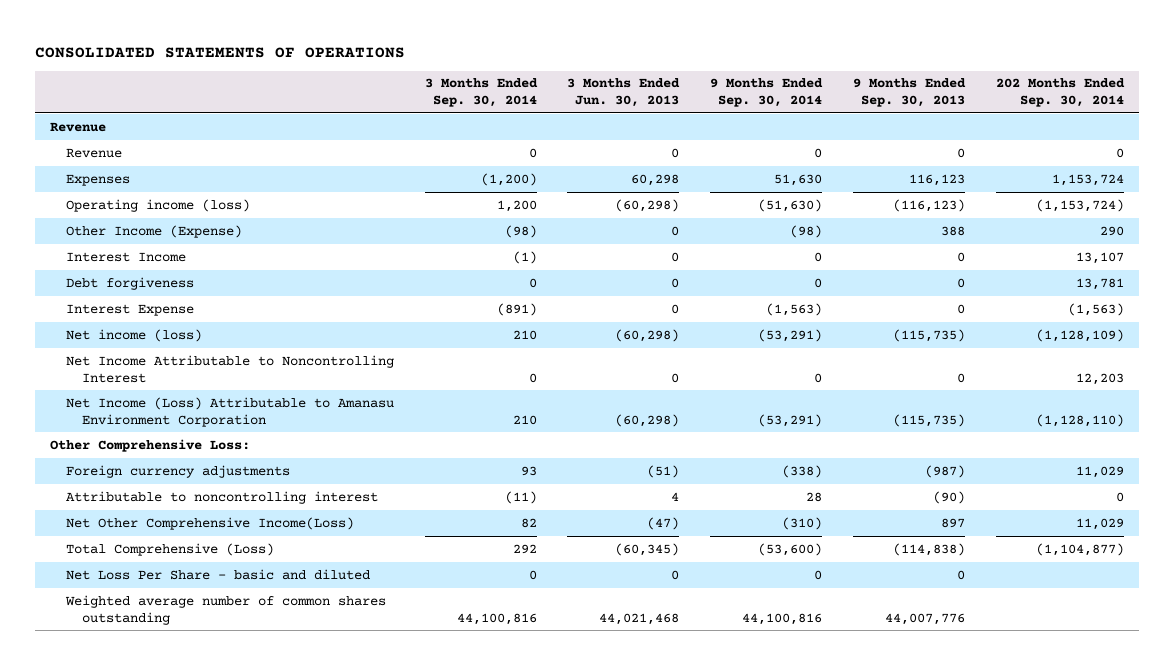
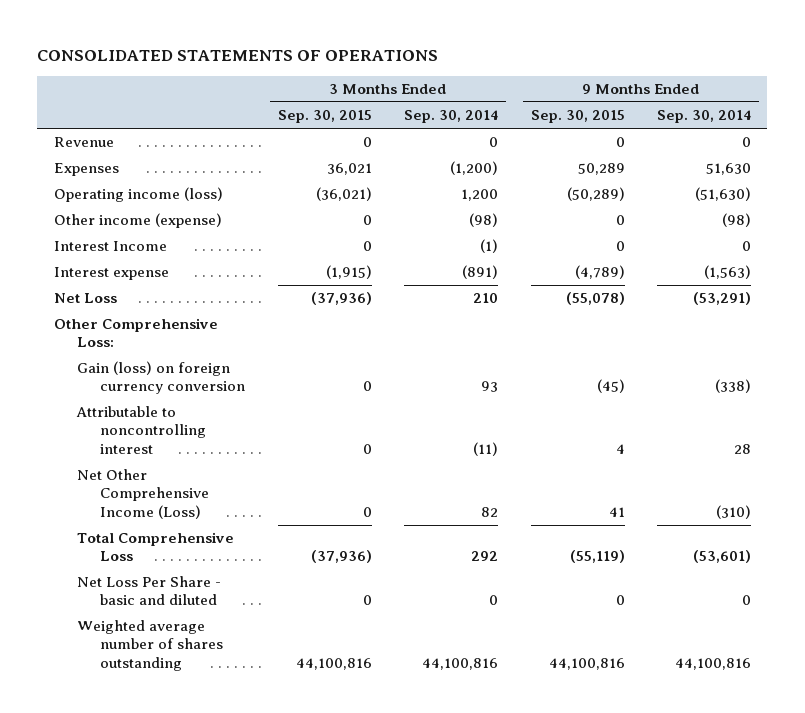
- | 3 Months Ended Sep. 30, 2014 | 3 Months Ended Jun. 30, 2013 | 9 Months Ended Sep. 30, 2014 | 9 Months Ended Sep. 30, 2013 | 202 Months Ended Sep. 30, 2014
+ | 3 Months Ended Sep. 30, 2015 | 3 Months Ended Sep. 30, 2014 | 9 Months Ended Sep. 30, 2015 | 9 Months Ended Sep. 30, 2014
- Revenue
- Other Income (Expense) | (98) | 0 | (98) | 388 | 290
+ Other income (expense) | 0 | (98) | 0 | (98)
- Debt forgiveness | 0 | 0 | 0 | 0 | 13,781
- Interest Expense | (891) | 0 | (1,563) | 0 | (1,563)
- Net income (loss) | 210 | (60,298) | (53,291) | (115,735) | (1,128,109)
- Net Income Attributable to Noncontrolling Interest | 0 | 0 | 0 | 0 | 12,203
- Net Income (Loss) Attributable to Amanasu Environment Corporation | 210 | (60,298) | (53,291) | (115,735) | (1,128,110)
+ Interest expense | (1,915) | (891) | (4,789) | (1,563)
+ Net Loss | (37,936) | 210 | (55,078) | (53,291)
- Foreign currency adjustments | 93 | (51) | (338) | (987) | 11,029
+ Gain (loss) on foreign currency conversion | 0 | 93 | (45) | (338)
- Net Other Comprehensive Income(Loss) | 82 | (47) | (310) | 897 | 11,029
- Total Comprehensive (Loss) | 292 | (60,345) | (53,600) | (114,838) | (1,104,877)
+ Net Other Comprehensive Income (Loss) | 0 | 82 | 41 | (310)
+ Total Comprehensive Loss | (37,936) | 292 | (55,119) | (53,601)
- Weighted average number of common shares outstanding | 44,100,816 | 44,021,468 | 44,100,816 | 44,007,776 |
+ Weighted average number of shares outstanding | 44,100,816 | 44,100,816 | 44,100,816 | 44,100,816

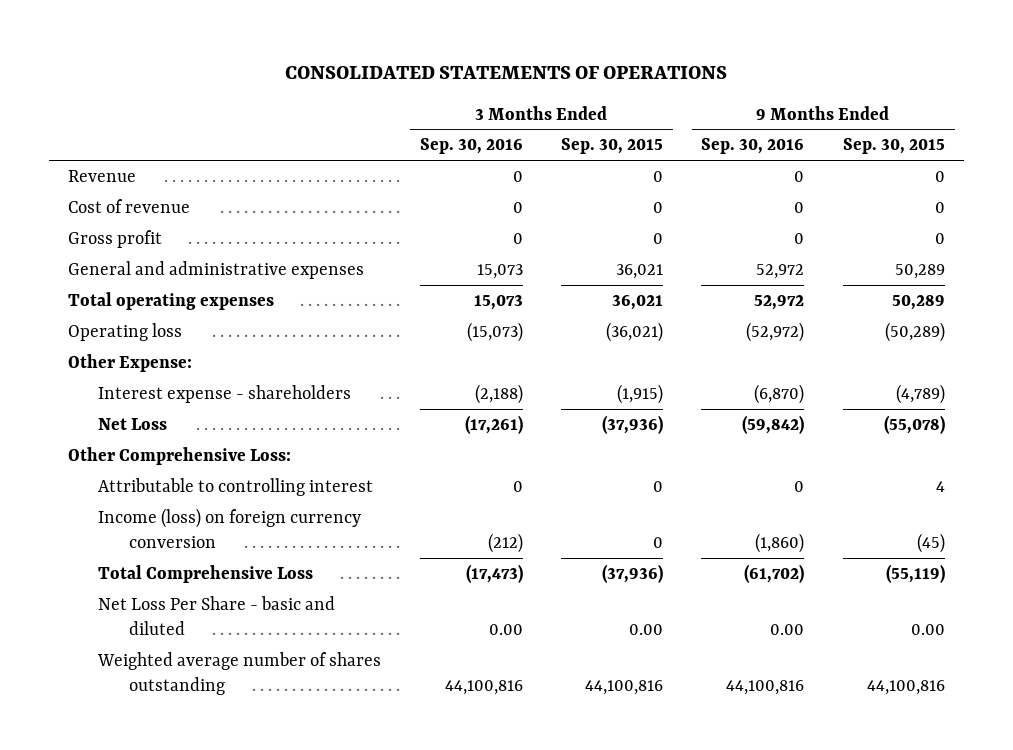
- | 3 Months Ended Sep. 30, 2015 | 3 Months Ended Sep. 30, 2014 | 9 Months Ended Sep. 30, 2015 | 9 Months Ended Sep. 30, 2014
+ | 3 Months Ended Sep. 30, 2016 | 3 Months Ended Sep. 30, 2015 | 9 Months Ended Sep. 30, 2016 | 9 Months Ended Sep. 30, 2015
- Expenses | 36,021 | (1,200) | 50,289 | 51,630
- Operating income (loss) | (36,021) | 1,200 | (50,289) | (51,630)
- Other income (expense) | 0 | (98) | 0 | (98)
- Interest Income | 0 | (1) | 0 | 0
- Interest expense | (1,915) | (891) | (4,789) | (1,563)
+ Cost of revenue | 0 | 0 | 0 | 0
+ Gross profit | 0 | 0 | 0 | 0
+ General and administrative expenses | 15,073 | 36,021 | 52,972 | 50,289
+ Total operating expenses | 15,073 | 36,021 | 52,972 | 50,289
+ Operating loss | (15,073) | (36,021) | (52,972) | (50,289)
+ Other Expense:
+ Interest expense - shareholders | (2,188) | (1,915) | (6,870) | (4,789)
- Gain (loss) on foreign currency conversion | 0 | 93 | (45) | (338)
- Attributable to noncontrolling interest | 0 | (11) | 4 | 28
- Net Other Comprehensive Income (Loss) | 0 | 82 | 41 | (310)
+ Attributable to controlling interest | 0 | 0 | 0 | 4
+ Income (loss) on foreign currency conversion | (212) | 0 | (1,860) | (45)
- Net Loss Per Share - basic and diluted | 0 | 0 | 0 | 0
+ Net Loss Per Share - basic and diluted | 0.00 | 0.00 | 0.00 | 0.00

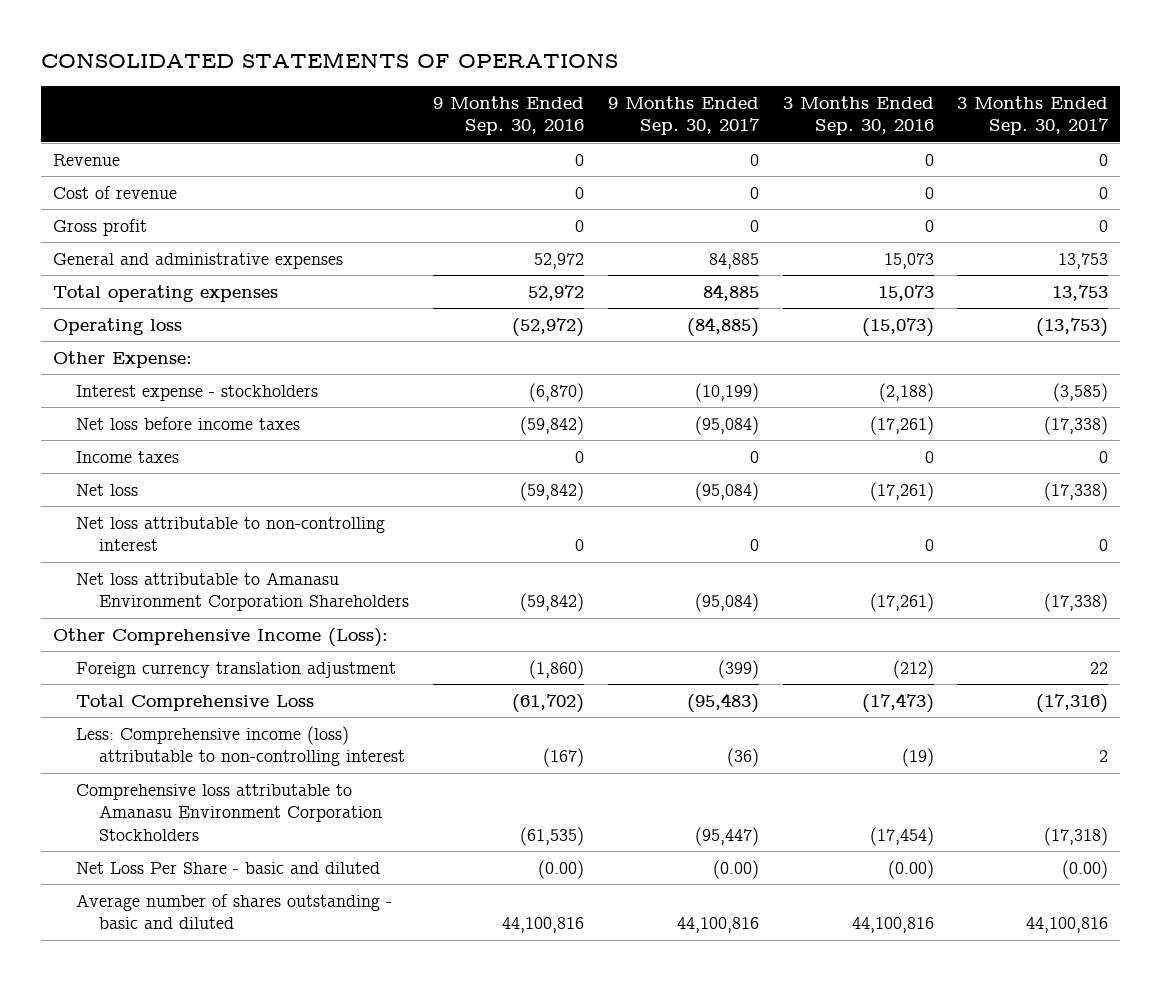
- | 3 Months Ended Sep. 30, 2016 | 3 Months Ended Sep. 30, 2015 | 9 Months Ended Sep. 30, 2016 | 9 Months Ended Sep. 30, 2015
+ | 9 Months Ended Sep. 30, 2016 | 9 Months Ended Sep. 30, 2017 | 3 Months Ended Sep. 30, 2016 | 3 Months Ended Sep. 30, 2017
- Interest expense - shareholders | (2,188) | (1,915) | (6,870) | (4,789)
- Net Loss | (17,261) | (37,936) | (59,842) | (55,078)
- Other Comprehensive Loss:
- Attributable to controlling interest | 0 | 0 | 0 | 4
- Income (loss) on foreign currency conversion | (212) | 0 | (1,860) | (45)
+ Interest expense - stockholders | (6,870) | (10,199) | (2,188) | (3,585)
+ Net loss before income taxes | (59,842) | (95,084) | (17,261) | (17,338)
+ Income taxes | 0 | 0 | 0 | 0
+ Net loss | (59,842) | (95,084) | (17,261) | (17,338)
+ Net loss attributable to non-controlling interest | 0 | 0 | 0 | 0
+ Net loss attributable to Amanasu Environment Corporation Shareholders | (59,842) | (95,084) | (17,261) | (17,338)
+ Other Comprehensive Income (Loss):
+ Foreign currency translation adjustment | (1,860) | (399) | (212) | 22
- Net Loss Per Share - basic and diluted | 0.00 | 0.00 | 0.00 | 0.00
- Weighted average number of shares outstanding | 44,100,816 | 44,100,816 | 44,100,816 | 44,100,816
+ Less: Comprehensive income (loss) attributable to non-controlling interest | (167) | (36) | (19) | 2
+ Comprehensive loss attributable to Amanasu Environment Corporation Stockholders | (61,535) | (95,447) | (17,454) | (17,318)
+ Net Loss Per Share - basic and diluted | (0.00) | (0.00) | (0.00) | (0.00)
+ Average number of shares outstanding - basic and diluted | 44,100,816 | 44,100,816 | 44,100,816 | 44,100,816

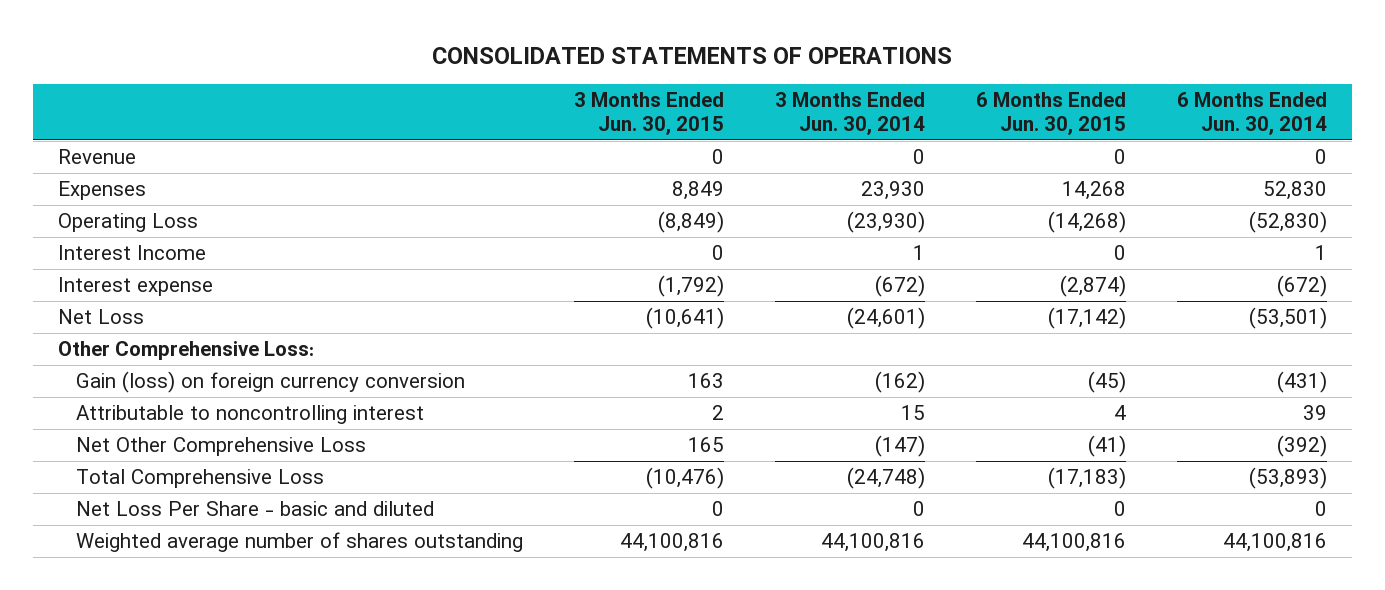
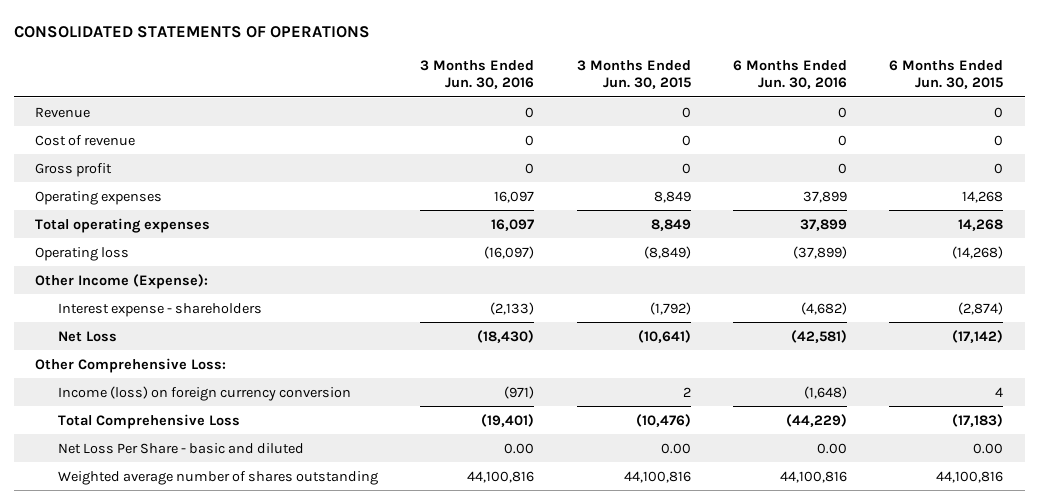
- | 3 Months Ended Jun. 30, 2015 | 3 Months Ended Jun. 30, 2014 | 6 Months Ended Jun. 30, 2015 | 6 Months Ended Jun. 30, 2014
+ | 3 Months Ended Jun. 30, 2016 | 3 Months Ended Jun. 30, 2015 | 6 Months Ended Jun. 30, 2016 | 6 Months Ended Jun. 30, 2015
- Expenses | 8,849 | 23,930 | 14,268 | 52,830
- Operating Loss | (8,849) | (23,930) | (14,268) | (52,830)
- Interest Income | 0 | 1 | 0 | 1
- Interest expense | (1,792) | (672) | (2,874) | (672)
+ Cost of revenue | 0 | 0 | 0 | 0
+ Gross profit | 0 | 0 | 0 | 0
+ Operating expenses | 16,097 | 8,849 | 37,899 | 14,268
+ Total operating expenses | 16,097 | 8,849 | 37,899 | 14,268
+ Operating loss | (16,097) | (8,849) | (37,899) | (14,268)
+ Other Income (Expense):
+ Interest expense - shareholders | (2,133) | (1,792) | (4,682) | (2,874)
- Gain (loss) on foreign currency conversion | 163 | (162) | (45) | (431)
- Attributable to noncontrolling interest | 2 | 15 | 4 | 39
- Net Other Comprehensive Loss | 165 | (147) | (41) | (392)
+ Income (loss) on foreign currency conversion | (971) | 2 | (1,648) | 4
- Net Loss Per Share - basic and diluted | 0 | 0 | 0 | 0
+ Net Loss Per Share - basic and diluted | 0.00 | 0.00 | 0.00 | 0.00

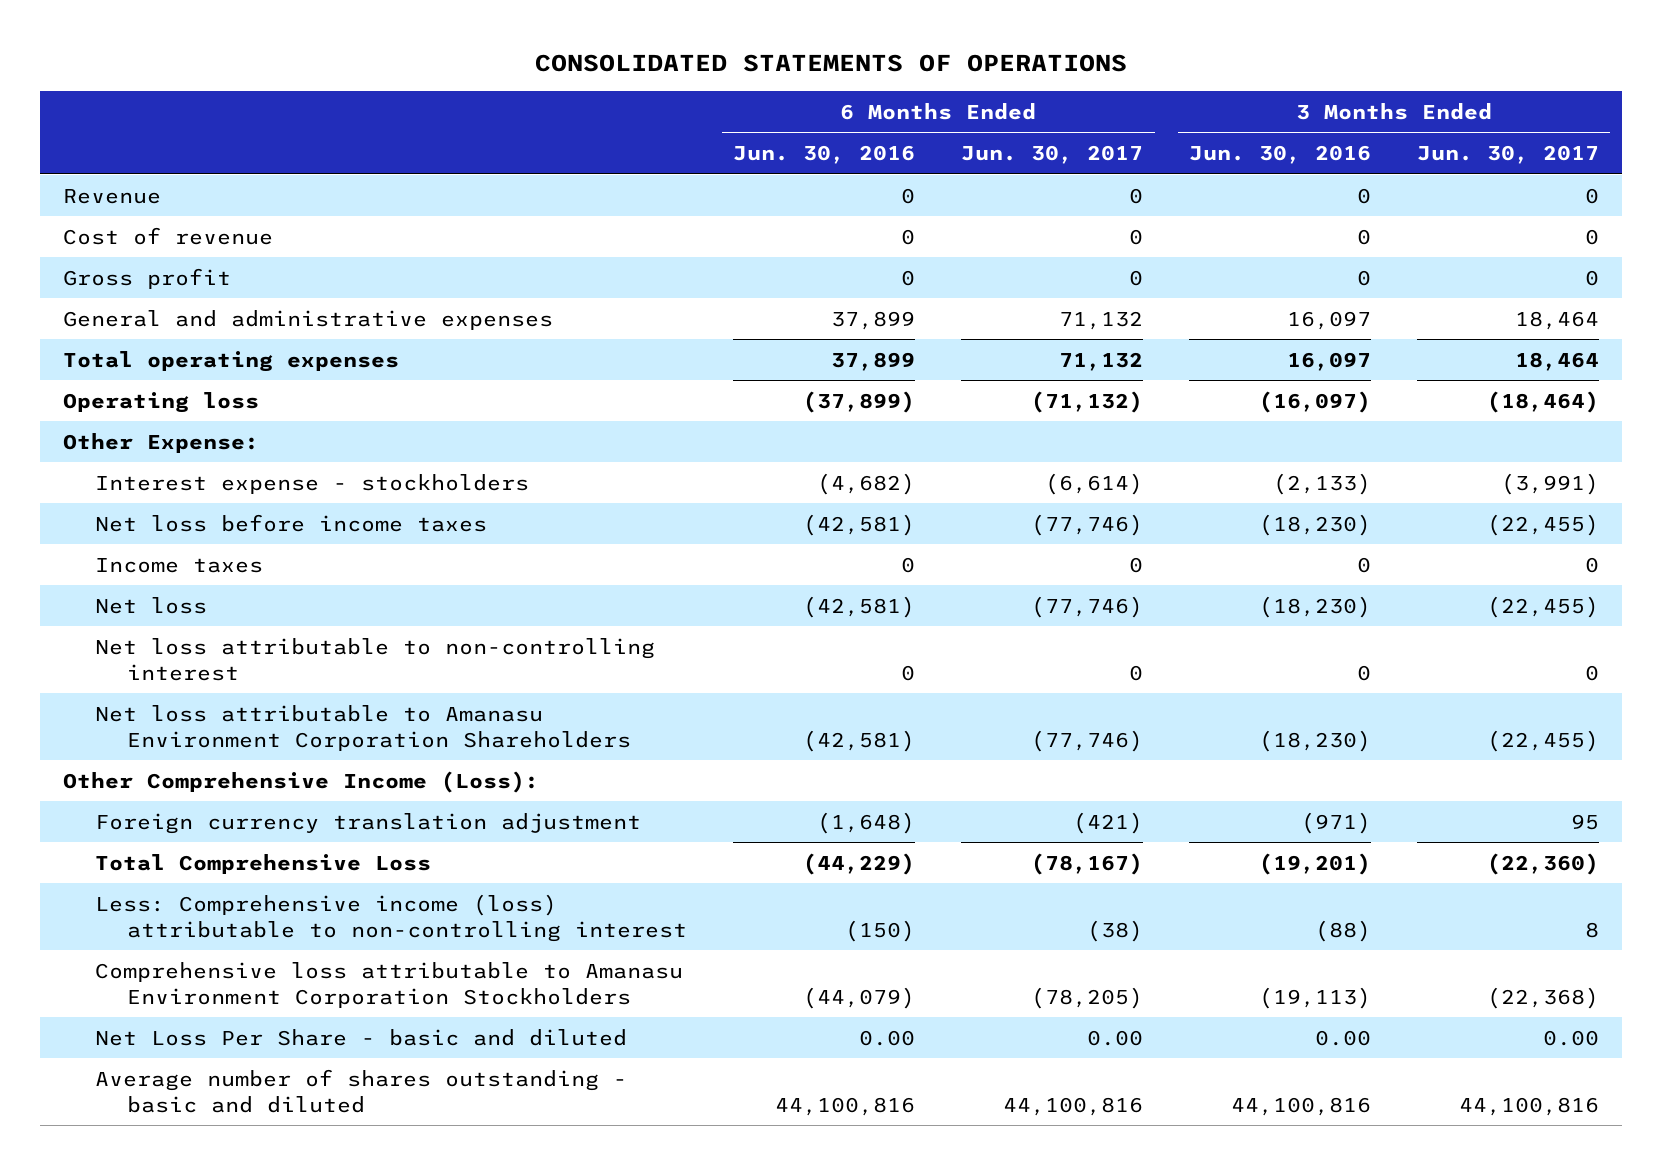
- | 3 Months Ended Jun. 30, 2016 | 3 Months Ended Jun. 30, 2015 | 6 Months Ended Jun. 30, 2016 | 6 Months Ended Jun. 30, 2015
+ | 6 Months Ended Jun. 30, 2016 | 6 Months Ended Jun. 30, 2017 | 3 Months Ended Jun. 30, 2016 | 3 Months Ended Jun. 30, 2017
- Operating expenses | 16,097 | 8,849 | 37,899 | 14,268
+ General and administrative expenses | 37,899 | 71,132 | 16,097 | 18,464
- Other Income (Expense):
- Interest expense - shareholders | (2,133) | (1,792) | (4,682) | (2,874)
- Net Loss | (18,430) | (10,641) | (42,581) | (17,142)
- Other Comprehensive Loss:
- Income (loss) on foreign currency conversion | (971) | 2 | (1,648) | 4
- Total Comprehensive Loss | (19,401) | (10,476) | (44,229) | (17,183)
+ Other Expense:
+ Interest expense - stockholders | (4,682) | (6,614) | (2,133) | (3,991)
+ Net loss before income taxes | (42,581) | (77,746) | (18,230) | (22,455)
+ Income taxes | 0 | 0 | 0 | 0
+ Net loss | (42,581) | (77,746) | (18,230) | (22,455)
+ Net loss attributable to non-controlling interest | 0 | 0 | 0 | 0
+ Net loss attributable to Amanasu Environment Corporation Shareholders | (42,581) | (77,746) | (18,230) | (22,455)
+ Other Comprehensive Income (Loss):
+ Foreign currency translation adjustment | (1,648) | (421) | (971) | 95
+ Total Comprehensive Loss | (44,229) | (78,167) | (19,201) | (22,360)
+ Less: Comprehensive income (loss) attributable to non-controlling interest | (150) | (38) | (88) | 8
+ Comprehensive loss attributable to Amanasu Environment Corporation Stockholders | (44,079) | (78,205) | (19,113) | (22,368)
- Weighted average number of shares outstanding | 44,100,816 | 44,100,816 | 44,100,816 | 44,100,816
+ Average number of shares outstanding - basic and diluted | 44,100,816 | 44,100,816 | 44,100,816 | 44,100,816

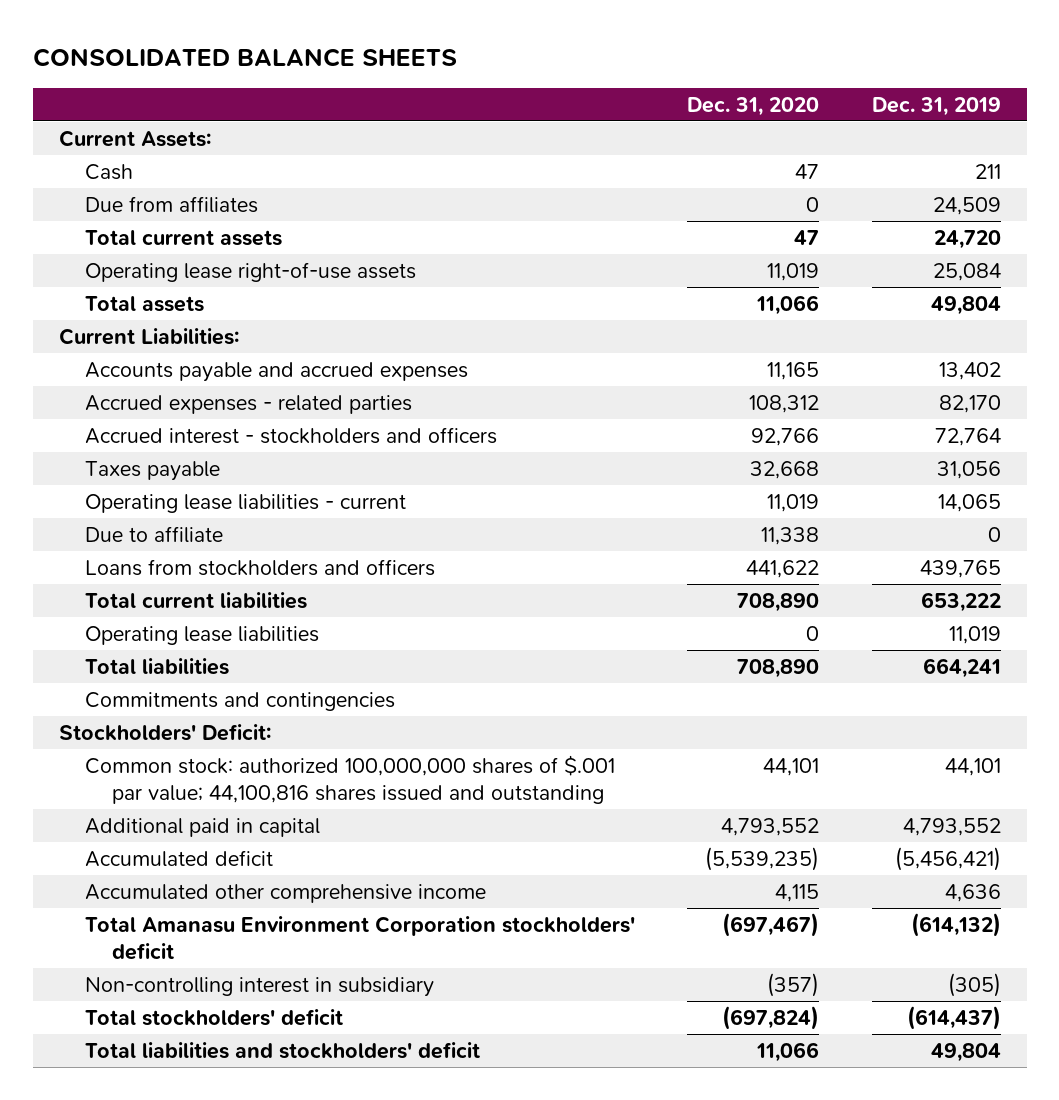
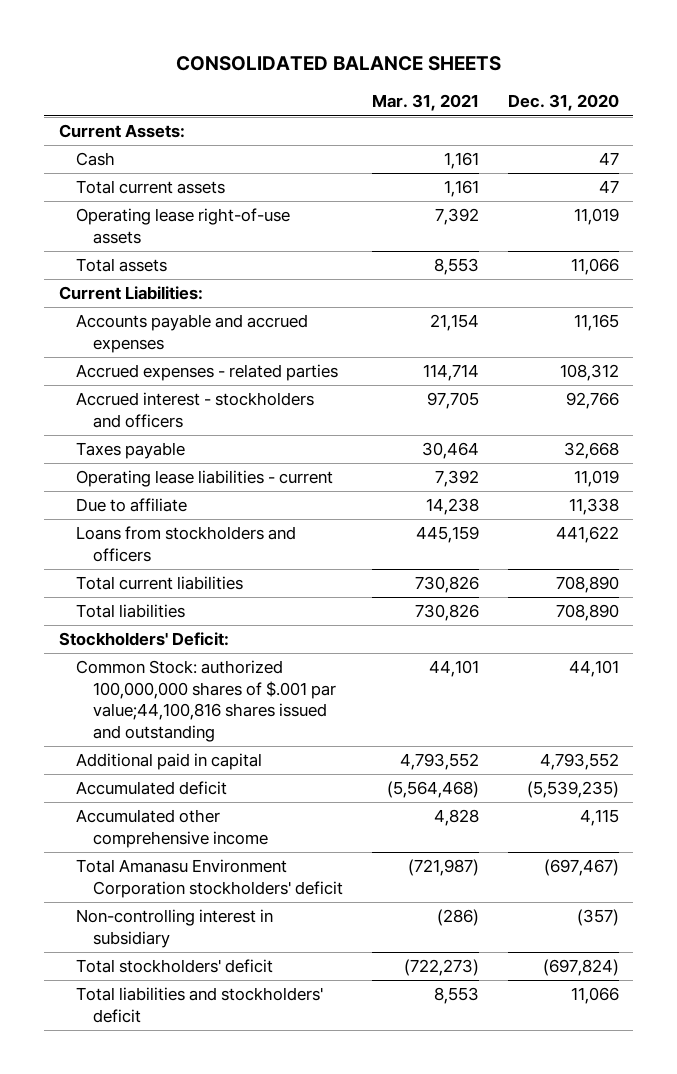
- | Dec. 31, 2020 | Dec. 31, 2019
+ | Mar. 31, 2021 | Dec. 31, 2020
- Due from affiliates | 0 | 24,509
- Operating lease liabilities | 0 | 11,019
- Commitments and contingencies
- Common stock: authorized 100,000,000 shares of $.001 par value; 44,100,816 shares issued and outstanding | 44,101 | 44,101
+ Common Stock: authorized 100,000,000 shares of $.001 par value;44,100,816 shares issued and outstanding | 44,101 | 44,101

